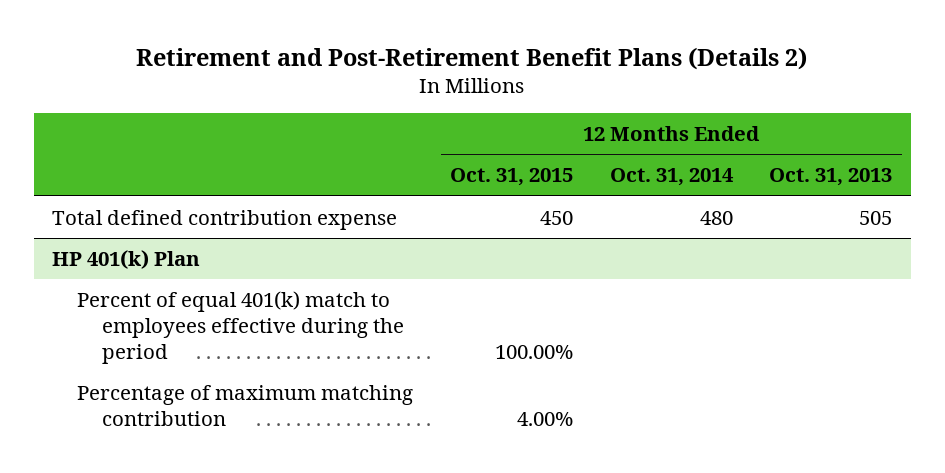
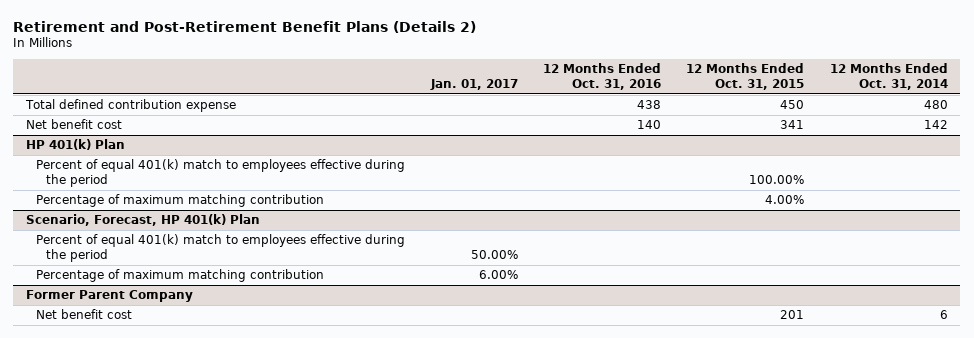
- | 12 Months Ended Oct. 31, 2015 | 12 Months Ended Oct. 31, 2014 | 12 Months Ended Oct. 31, 2013
+ | Jan. 01, 2017 | 12 Months Ended Oct. 31, 2016 | 12 Months Ended Oct. 31, 2015 | 12 Months Ended Oct. 31, 2014
+ Net benefit cost | | 140 | 341 | 142
+ Scenario, Forecast, HP 401(k) Plan
+ Percent of equal 401(k) match to employees effective during the period | 50.00% | | |
+ Percentage of maximum matching contribution | 6.00% | | |
+ Former Parent Company
+ Net benefit cost | | | 201 | 6

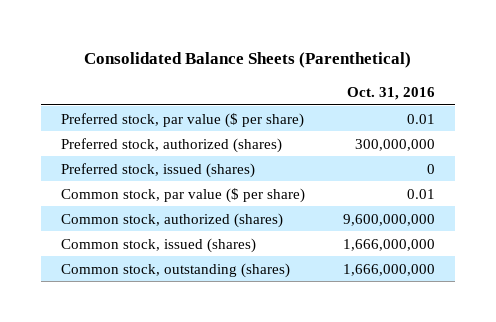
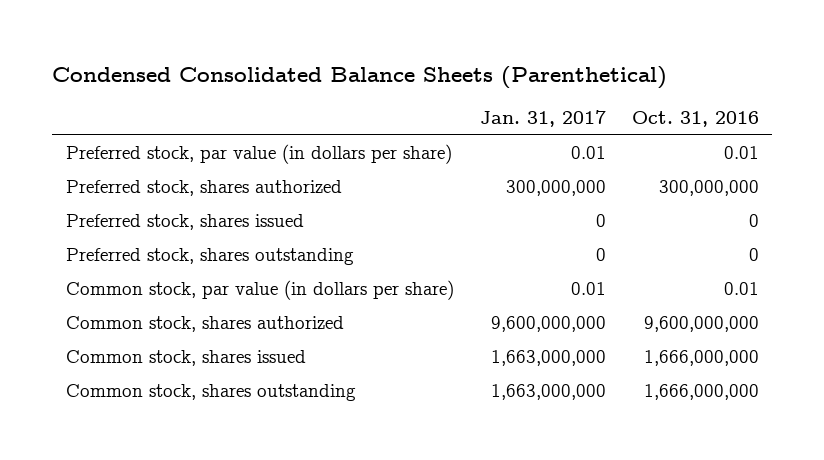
- Consolidated Balance Sheets (Parenthetical)
+ Condensed Consolidated Balance Sheets (Parenthetical)
- | Oct. 31, 2016
+ | Jan. 31, 2017 | Oct. 31, 2016
- Preferred stock, par value ($ per share) | 0.01
- Preferred stock, authorized (shares) | 300,000,000
- Preferred stock, issued (shares) | 0
- Common stock, par value ($ per share) | 0.01
- Common stock, authorized (shares) | 9,600,000,000
- Common stock, issued (shares) | 1,666,000,000
- Common stock, outstanding (shares) | 1,666,000,000
+ Preferred stock, par value (in dollars per share) | 0.01 | 0.01
+ Preferred stock, shares authorized | 300,000,000 | 300,000,000
+ Preferred stock, shares issued | 0 | 0
+ Preferred stock, shares outstanding | 0 | 0
+ Common stock, par value (in dollars per share) | 0.01 | 0.01
+ Common stock, shares authorized | 9,600,000,000 | 9,600,000,000
+ Common stock, shares issued | 1,663,000,000 | 1,666,000,000
+ Common stock, shares outstanding | 1,663,000,000 | 1,666,000,000

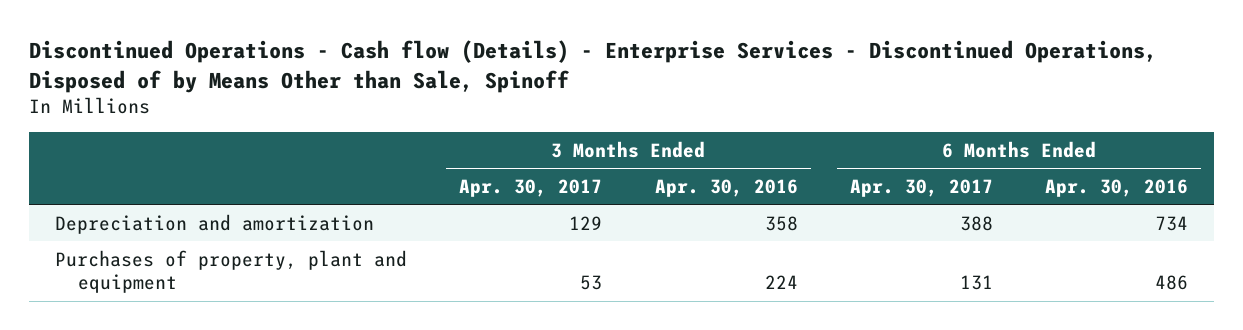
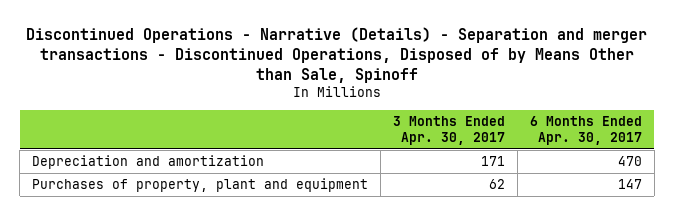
- Discontinued Operations - Cash flow (Details) - Enterprise Services - Discontinued Operations, Disposed of by Means Other than Sale, Spinoff
+ Discontinued Operations - Narrative (Details) - Separation and merger transactions - Discontinued Operations, Disposed of by Means Other than Sale, Spinoff
- | 3 Months Ended Apr. 30, 2017 | 3 Months Ended Apr. 30, 2016 | 6 Months Ended Apr. 30, 2017 | 6 Months Ended Apr. 30, 2016
+ | 3 Months Ended Apr. 30, 2017 | 6 Months Ended Apr. 30, 2017
- Depreciation and amortization | 129 | 358 | 388 | 734
- Purchases of property, plant and equipment | 53 | 224 | 131 | 486
+ Depreciation and amortization | 171 | 470
+ Purchases of property, plant and equipment | 62 | 147

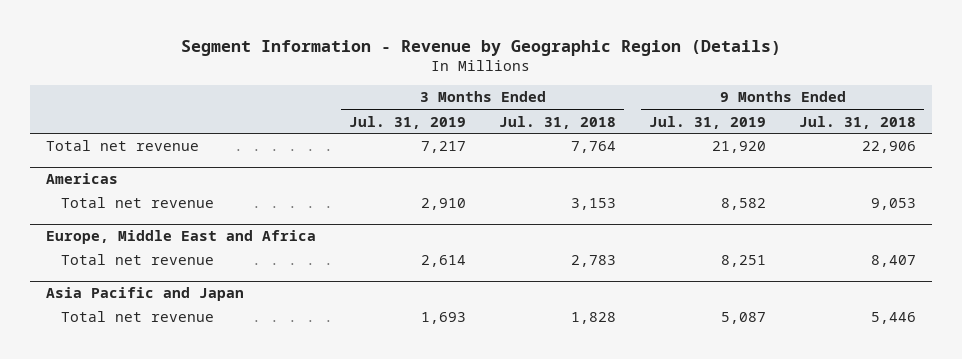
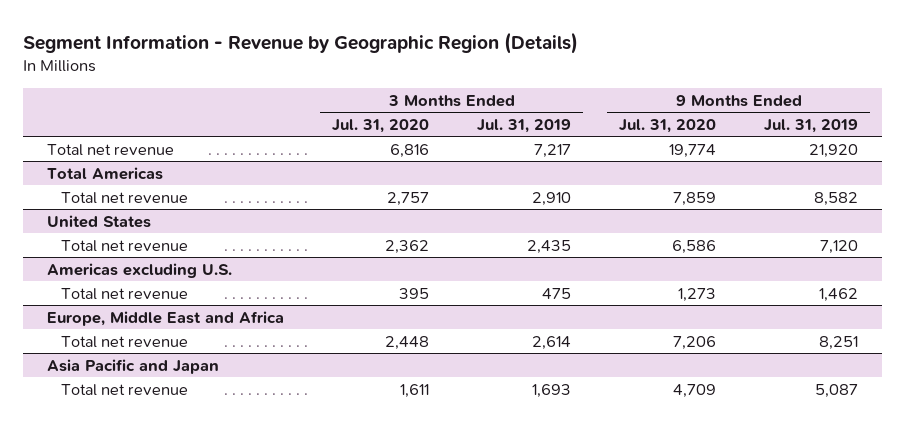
- | 3 Months Ended Jul. 31, 2019 | 3 Months Ended Jul. 31, 2018 | 9 Months Ended Jul. 31, 2019 | 9 Months Ended Jul. 31, 2018
+ | 3 Months Ended Jul. 31, 2020 | 3 Months Ended Jul. 31, 2019 | 9 Months Ended Jul. 31, 2020 | 9 Months Ended Jul. 31, 2019
- Americas
+ Total Americas
+ United States
+ Total net revenue | 2,362 | 2,435 | 6,586 | 7,120
+ Americas excluding U.S.
+ Total net revenue | 395 | 475 | 1,273 | 1,462

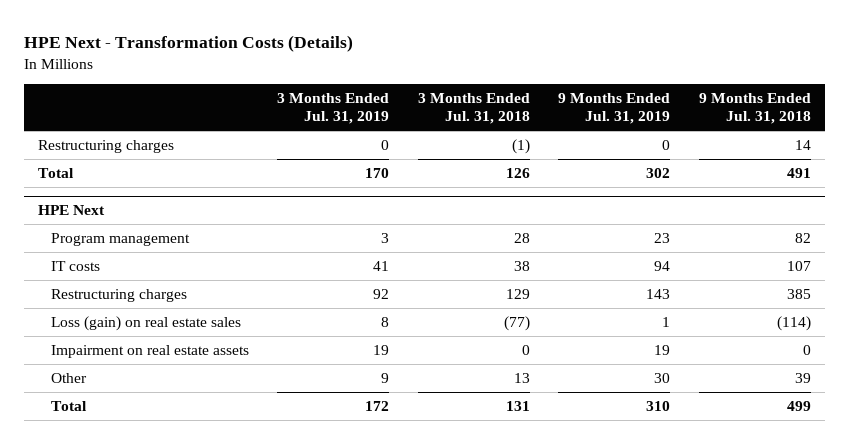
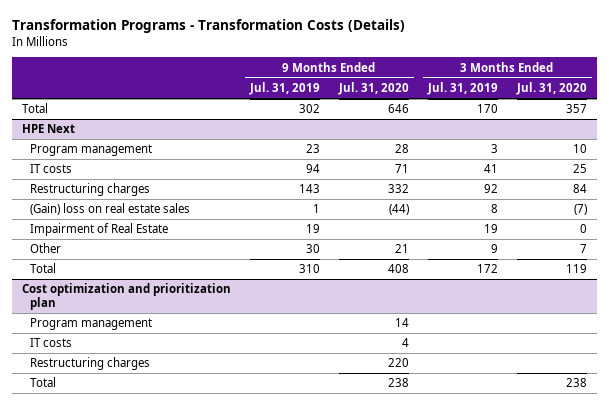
- HPE Next - Transformation Costs (Details)
+ Transformation Programs - Transformation Costs (Details)
- | 3 Months Ended Jul. 31, 2019 | 3 Months Ended Jul. 31, 2018 | 9 Months Ended Jul. 31, 2019 | 9 Months Ended Jul. 31, 2018
+ | 9 Months Ended Jul. 31, 2019 | 9 Months Ended Jul. 31, 2020 | 3 Months Ended Jul. 31, 2019 | 3 Months Ended Jul. 31, 2020
- Restructuring charges | 0 | (1) | 0 | 14
@ HPE Next
- Loss (gain) on real estate sales | 8 | (77) | 1 | (114)
- Impairment on real estate assets | 19 | 0 | 19 | 0
+ (Gain) loss on real estate sales | 1 | (44) | 8 | (7)
+ Impairment of Real Estate | 19 | | 19 | 0
+ Cost optimization and prioritization plan
+ Program management | | 14 | |
+ IT costs | | 4 | |
+ Restructuring charges | | 220 | |
+ Total | | 238 | | 238

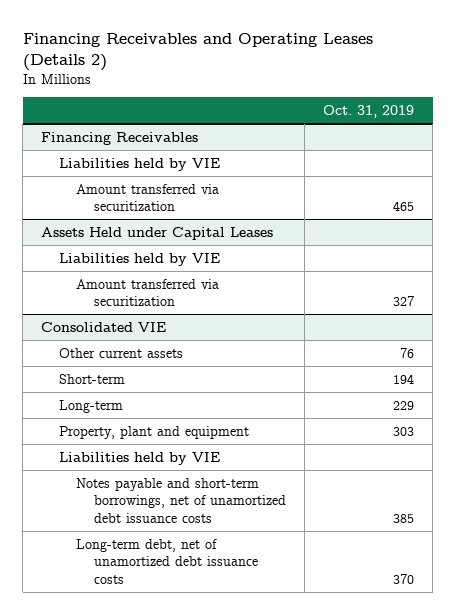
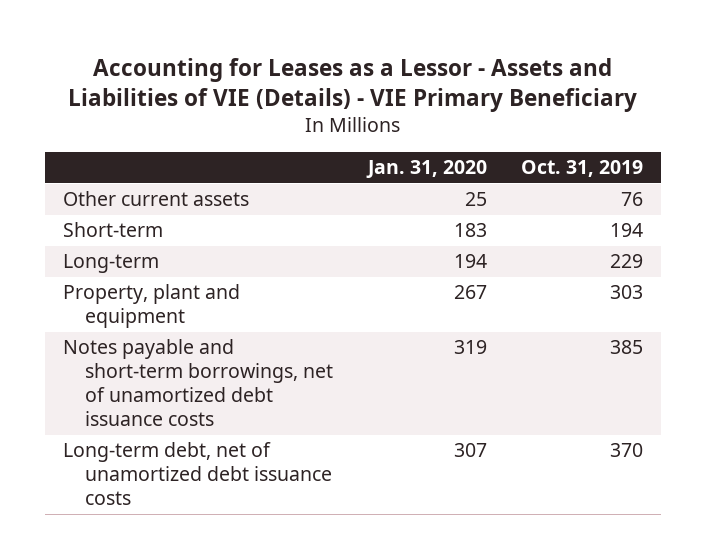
- Financing Receivables and Operating Leases (Details 2)
+ Accounting for Leases as a Lessor - Assets and Liabilities of VIE (Details) - VIE Primary Beneficiary
- | Oct. 31, 2019
+ | Jan. 31, 2020 | Oct. 31, 2019
- Financing Receivables
- Liabilities held by VIE
- Amount transferred via securitization | 465
- Assets Held under Capital Leases
- Liabilities held by VIE
- Amount transferred via securitization | 327
- Consolidated VIE
- Liabilities held by VIE

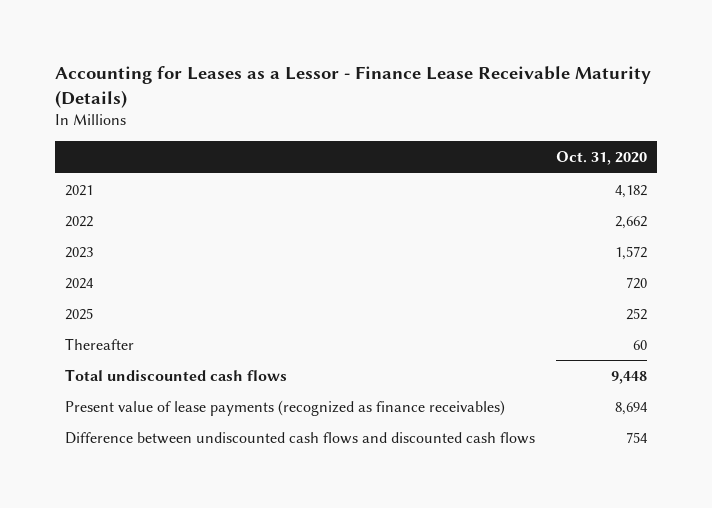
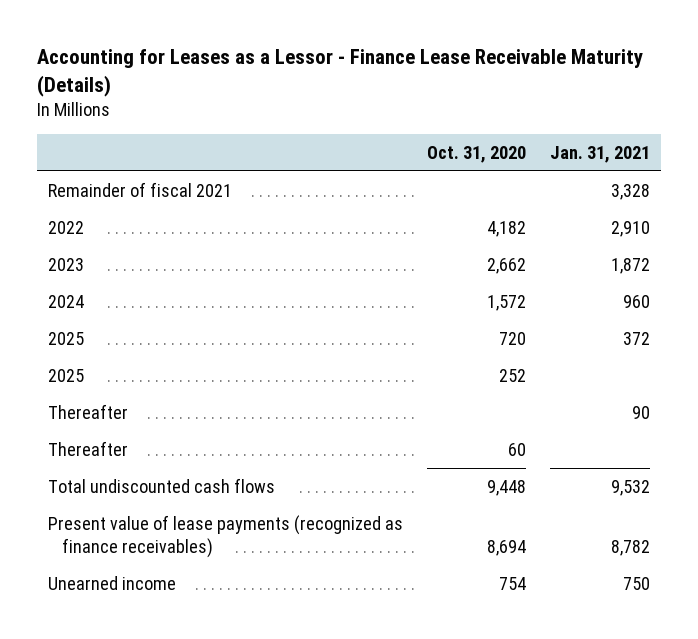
- | Oct. 31, 2020
+ | Oct. 31, 2020 | Jan. 31, 2021
- 2021 | 4,182
- 2022 | 2,662
- 2023 | 1,572
- 2024 | 720
+ Remainder of fiscal 2021 | | 3,328
+ 2022 | 4,182 | 2,910
+ 2023 | 2,662 | 1,872
+ 2024 | 1,572 | 960
+ 2025 | 720 | 372
+ Thereafter | | 90
- Difference between undiscounted cash flows and discounted cash flows | 754
+ Unearned income | 754 | 750

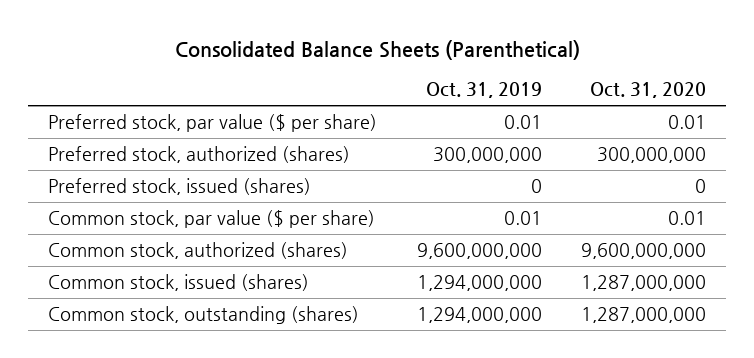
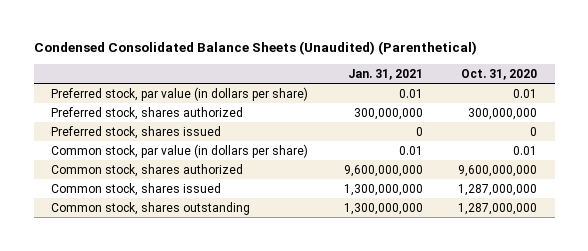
- Consolidated Balance Sheets (Parenthetical)
+ Condensed Consolidated Balance Sheets (Unaudited) (Parenthetical)
- | Oct. 31, 2019 | Oct. 31, 2020
+ | Jan. 31, 2021 | Oct. 31, 2020
- Preferred stock, par value ($ per share) | 0.01 | 0.01
- Preferred stock, authorized (shares) | 300,000,000 | 300,000,000
- Preferred stock, issued (shares) | 0 | 0
- Common stock, par value ($ per share) | 0.01 | 0.01
- Common stock, authorized (shares) | 9,600,000,000 | 9,600,000,000
- Common stock, issued (shares) | 1,294,000,000 | 1,287,000,000
- Common stock, outstanding (shares) | 1,294,000,000 | 1,287,000,000
+ Preferred stock, par value (in dollars per share) | 0.01 | 0.01
+ Preferred stock, shares authorized | 300,000,000 | 300,000,000
+ Preferred stock, shares issued | 0 | 0
+ Common stock, par value (in dollars per share) | 0.01 | 0.01
+ Common stock, shares authorized | 9,600,000,000 | 9,600,000,000
+ Common stock, shares issued | 1,300,000,000 | 1,287,000,000
+ Common stock, shares outstanding | 1,300,000,000 | 1,287,000,000

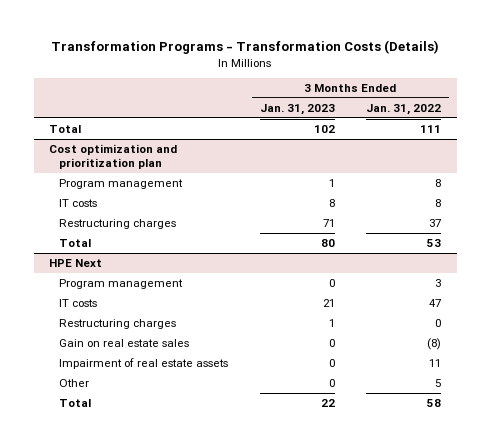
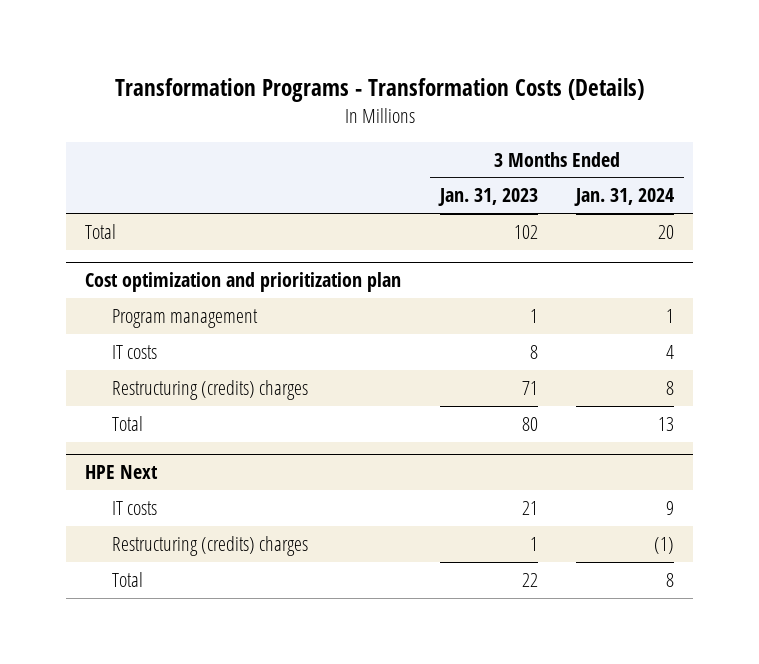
- | 3 Months Ended Jan. 31, 2023 | 3 Months Ended Jan. 31, 2022
+ | 3 Months Ended Jan. 31, 2023 | 3 Months Ended Jan. 31, 2024
@ Cost optimization and prioritization plan
- Restructuring charges | 71 | 37
+ Restructuring (credits) charges | 71 | 8
@ HPE Next
- Program management | 0 | 3
- Restructuring charges | 1 | 0
- Gain on real estate sales | 0 | (8)
- Impairment of real estate assets | 0 | 11
- Other | 0 | 5
+ Restructuring (credits) charges | 1 | (1)

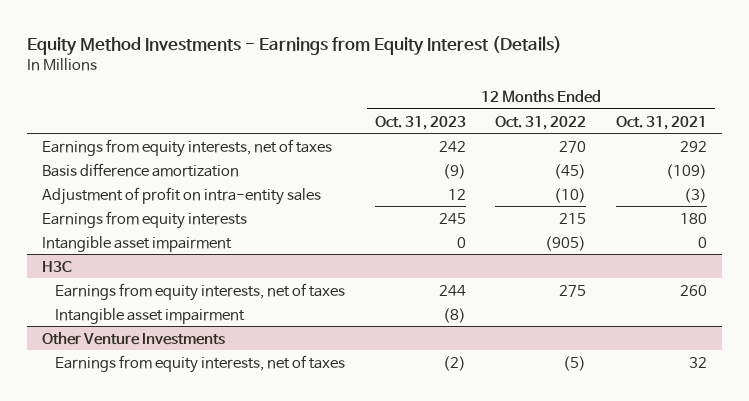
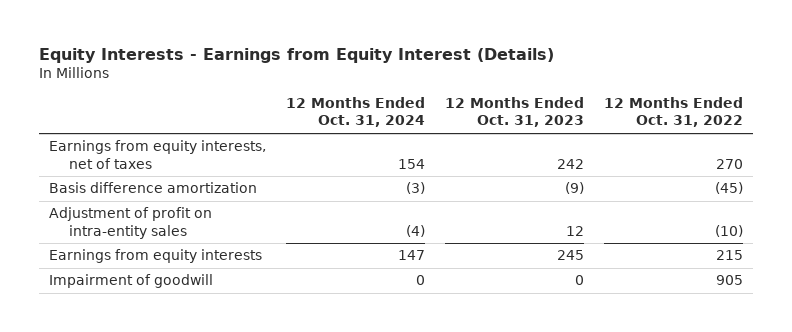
- Equity Method Investments - Earnings from Equity Interest (Details)
+ Equity Interests - Earnings from Equity Interest (Details)
- | 12 Months Ended Oct. 31, 2023 | 12 Months Ended Oct. 31, 2022 | 12 Months Ended Oct. 31, 2021
+ | 12 Months Ended Oct. 31, 2024 | 12 Months Ended Oct. 31, 2023 | 12 Months Ended Oct. 31, 2022
- Intangible asset impairment | 0 | (905) | 0
- H3C
- Earnings from equity interests, net of taxes | 244 | 275 | 260
- Intangible asset impairment | (8) | |
- Other Venture Investments
- Earnings from equity interests, net of taxes | (2) | (5) | 32
+ Impairment of goodwill | 0 | 0 | 905

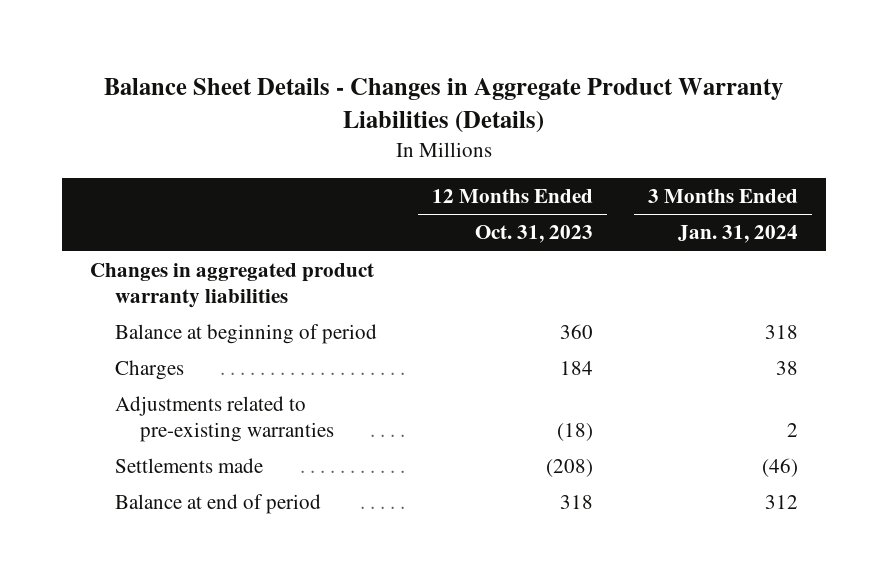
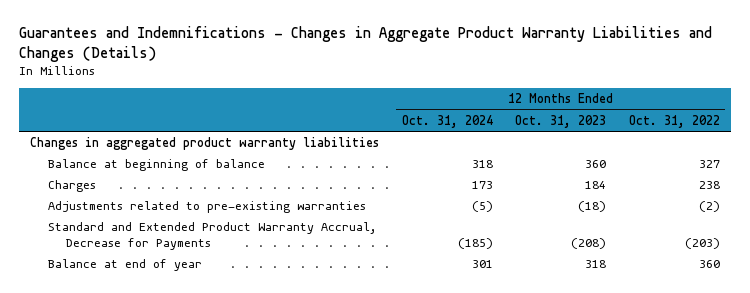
- Balance Sheet Details - Changes in Aggregate Product Warranty Liabilities (Details)
+ Guarantees and Indemnifications - Changes in Aggregate Product Warranty Liabilities and Changes (Details)
- | 12 Months Ended Oct. 31, 2023 | 3 Months Ended Jan. 31, 2024
+ | 12 Months Ended Oct. 31, 2024 | 12 Months Ended Oct. 31, 2023 | 12 Months Ended Oct. 31, 2022
- Balance at beginning of period | 360 | 318
+ Balance at beginning of balance | 318 | 360 | 327
- Settlements made | (208) | (46)
- Balance at end of period | 318 | 312
+ Standard and Extended Product Warranty Accrual, Decrease for Payments | (185) | (208) | (203)
+ Balance at end of year | 301 | 318 | 360

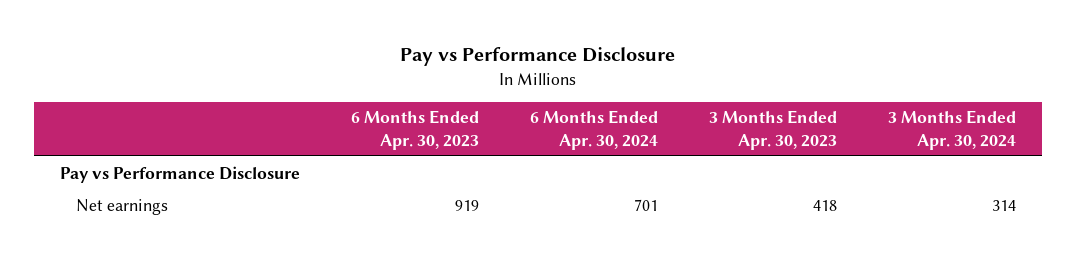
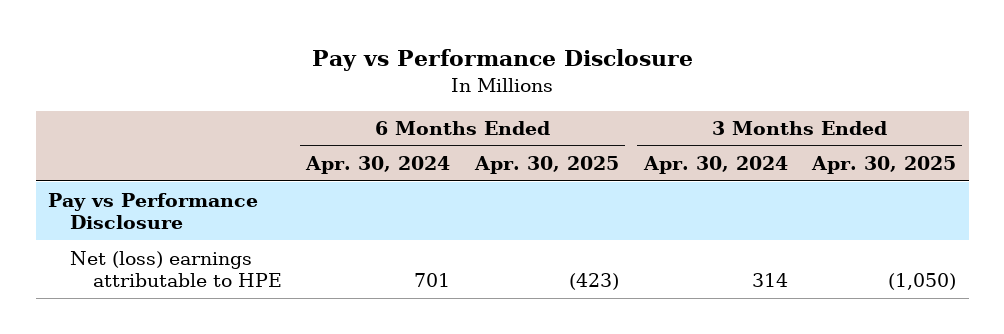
- | 6 Months Ended Apr. 30, 2023 | 6 Months Ended Apr. 30, 2024 | 3 Months Ended Apr. 30, 2023 | 3 Months Ended Apr. 30, 2024
+ | 6 Months Ended Apr. 30, 2024 | 6 Months Ended Apr. 30, 2025 | 3 Months Ended Apr. 30, 2024 | 3 Months Ended Apr. 30, 2025
- Net earnings | 919 | 701 | 418 | 314
+ Net (loss) earnings attributable to HPE | 701 | (423) | 314 | (1,050)

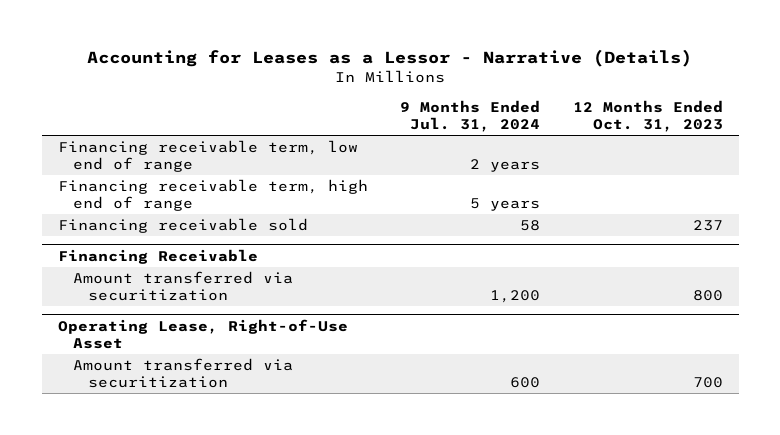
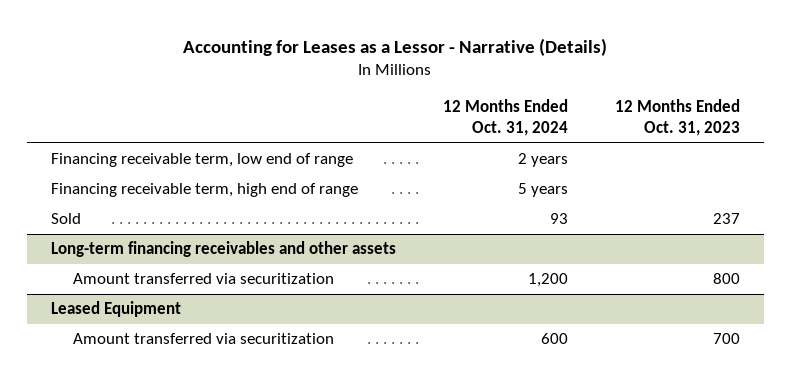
- | 9 Months Ended Jul. 31, 2024 | 12 Months Ended Oct. 31, 2023
+ | 12 Months Ended Oct. 31, 2024 | 12 Months Ended Oct. 31, 2023
- Financing receivable sold | 58 | 237
- Financing Receivable
+ Sold | 93 | 237
+ Long-term financing receivables and other assets
- Operating Lease, Right-of-Use Asset
+ Leased Equipment

